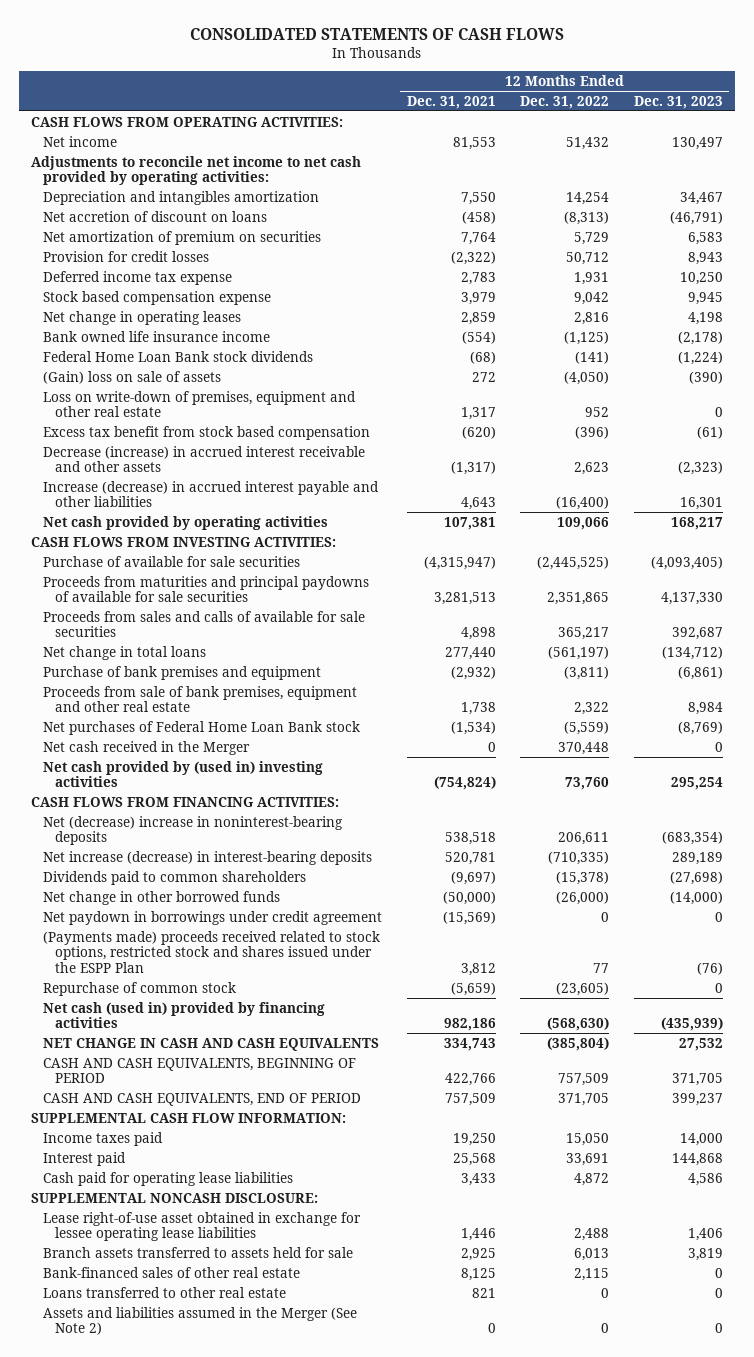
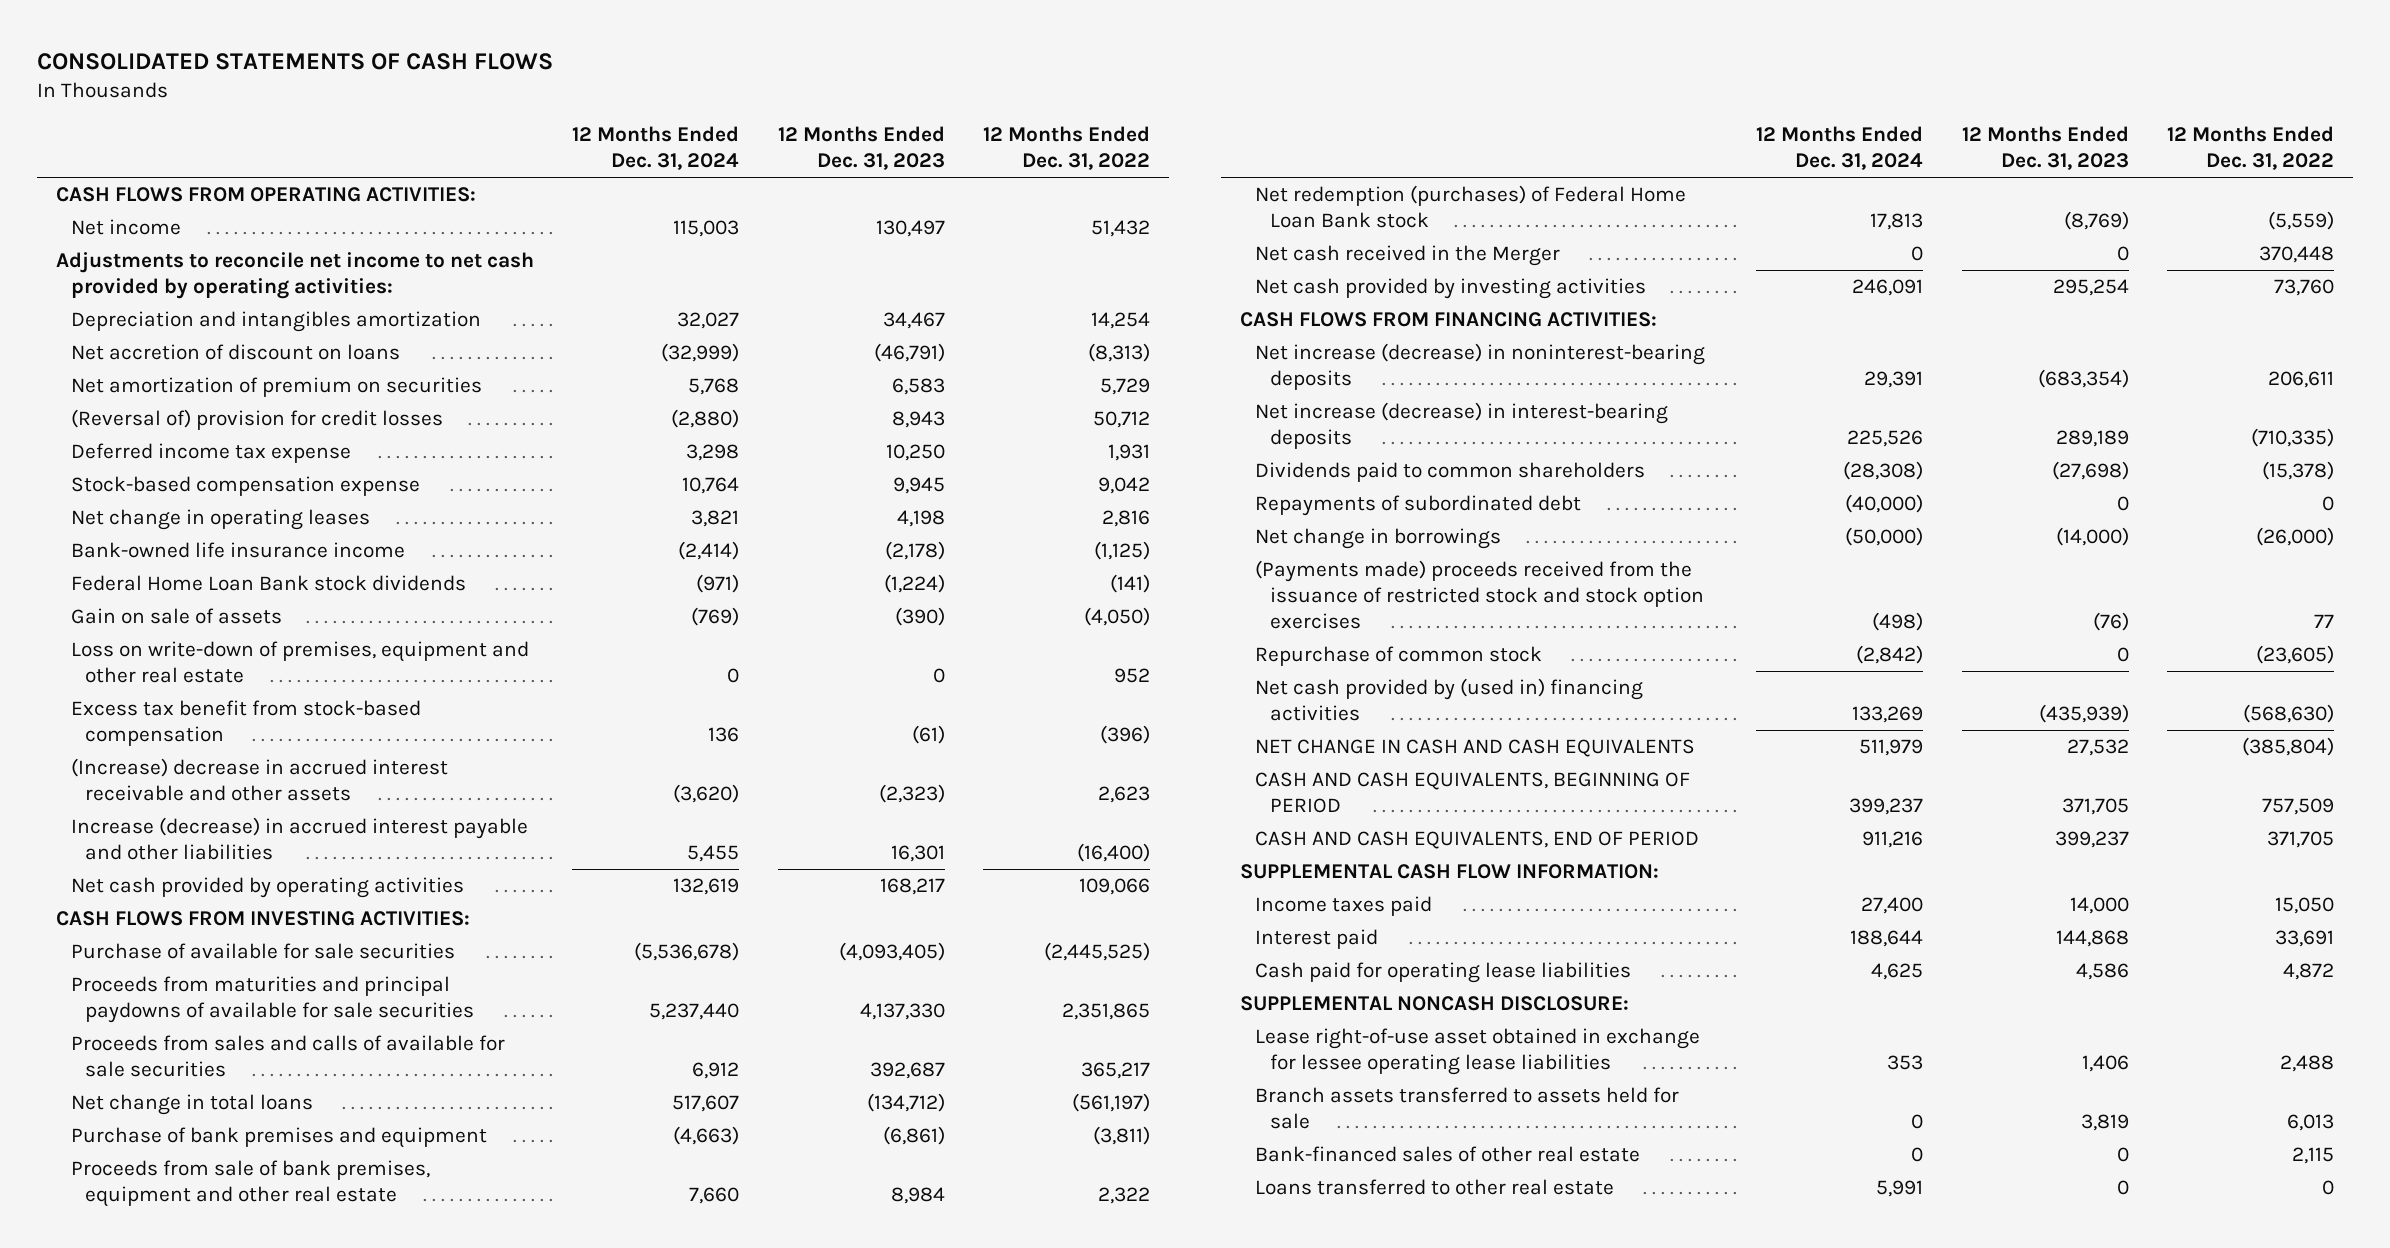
- | 12 Months Ended Dec. 31, 2021 | 12 Months Ended Dec. 31, 2022 | 12 Months Ended Dec. 31, 2023
+ | 12 Months Ended Dec. 31, 2024 | 12 Months Ended Dec. 31, 2023 | 12 Months Ended Dec. 31, 2022
- Provision for credit losses | (2,322) | 50,712 | 8,943
+ (Reversal of) provision for credit losses | (2,880) | 8,943 | 50,712
- Stock based compensation expense | 3,979 | 9,042 | 9,945
+ Stock-based compensation expense | 10,764 | 9,945 | 9,042
- Bank owned life insurance income | (554) | (1,125) | (2,178)
+ Bank-owned life insurance income | (2,414) | (2,178) | (1,125)
- (Gain) loss on sale of assets | 272 | (4,050) | (390)
+ Gain on sale of assets | (769) | (390) | (4,050)
- Excess tax benefit from stock based compensation | (620) | (396) | (61)
- Decrease (increase) in accrued interest receivable and other assets | (1,317) | 2,623 | (2,323)
+ Excess tax benefit from stock-based compensation | 136 | (61) | (396)
+ (Increase) decrease in accrued interest receivable and other assets | (3,620) | (2,323) | 2,623
- Net purchases of Federal Home Loan Bank stock | (1,534) | (5,559) | (8,769)
+ Net redemption (purchases) of Federal Home Loan Bank stock | 17,813 | (8,769) | (5,559)
- Net cash provided by (used in) investing activities | (754,824) | 73,760 | 295,254
+ Net cash provided by investing activities | 246,091 | 295,254 | 73,760
- Net (decrease) increase in noninterest-bearing deposits | 538,518 | 206,611 | (683,354)
+ Net increase (decrease) in noninterest-bearing deposits | 29,391 | (683,354) | 206,611
- Net change in other borrowed funds | (50,000) | (26,000) | (14,000)
- Net paydown in borrowings under credit agreement | (15,569) | 0 | 0
- (Payments made) proceeds received related to stock options, restricted stock and shares issued under the ESPP Plan | 3,812 | 77 | (76)
+ Repayments of subordinated debt | (40,000) | 0 | 0
+ Net change in borrowings | (50,000) | (14,000) | (26,000)
+ (Payments made) proceeds received from the issuance of restricted stock and stock option exercises | (498) | (76) | 77
- Net cash (used in) provided by financing activities | 982,186 | (568,630) | (435,939)
+ Net cash provided by (used in) financing activities | 133,269 | (435,939) | (568,630)
- Assets and liabilities assumed in the Merger (See Note 2) | 0 | 0 | 0

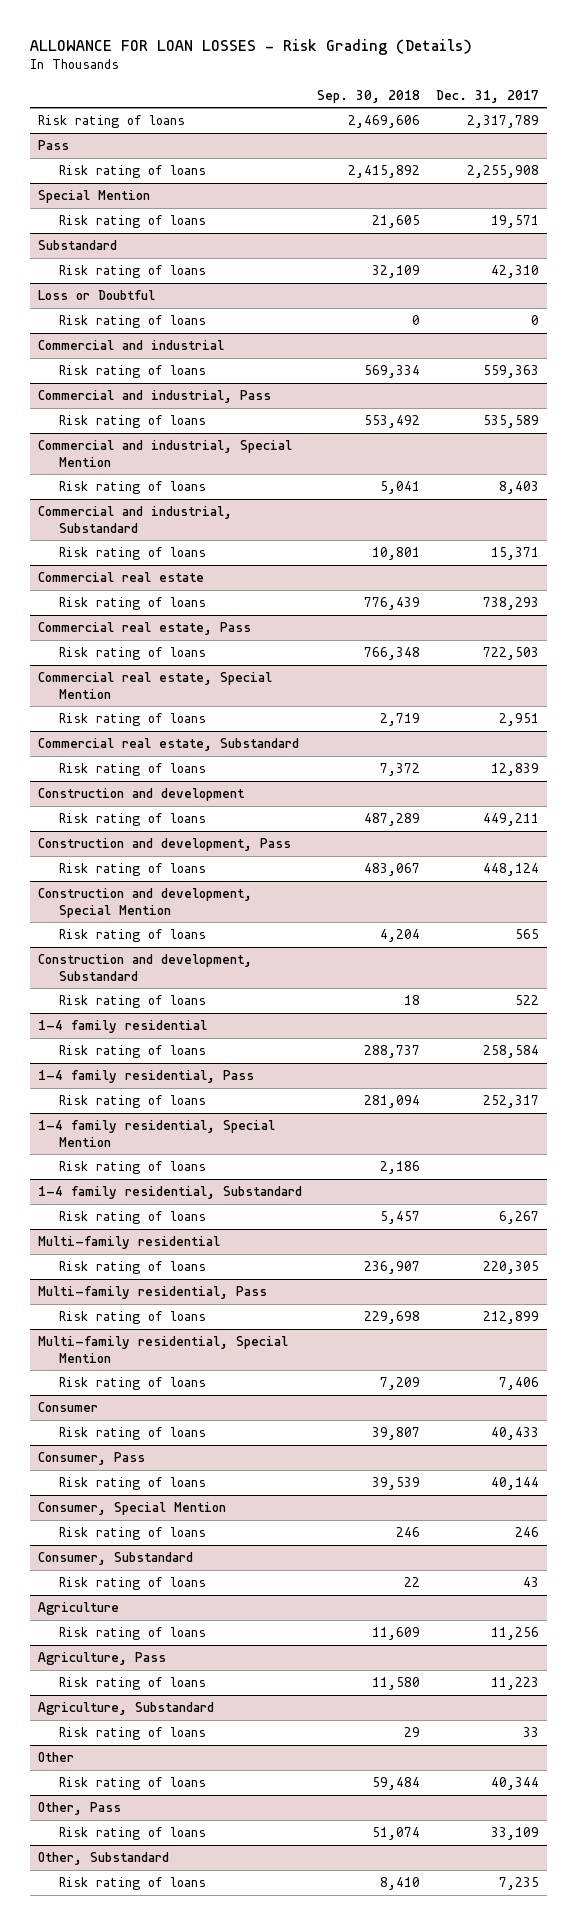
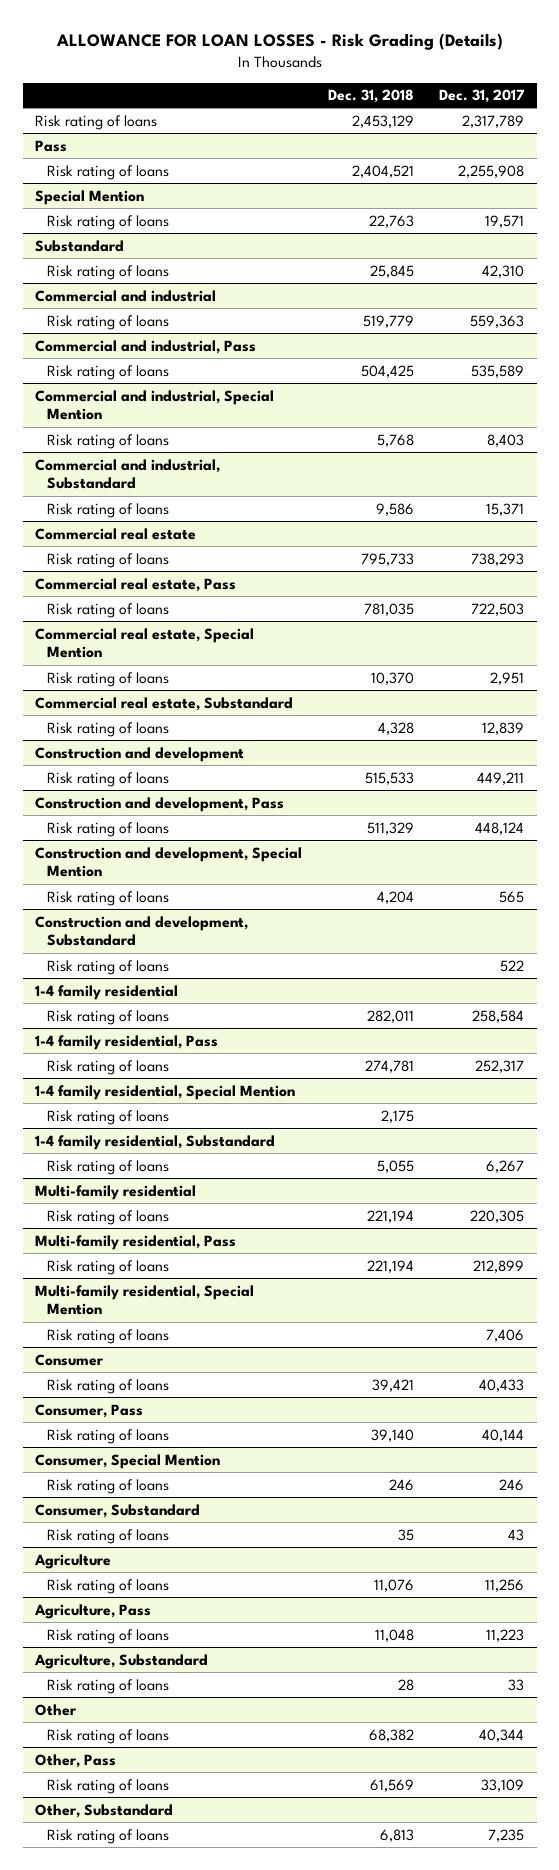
- | Sep. 30, 2018 | Dec. 31, 2017
+ | Dec. 31, 2018 | Dec. 31, 2017
- Loss or Doubtful
- Risk rating of loans | 0 | 0

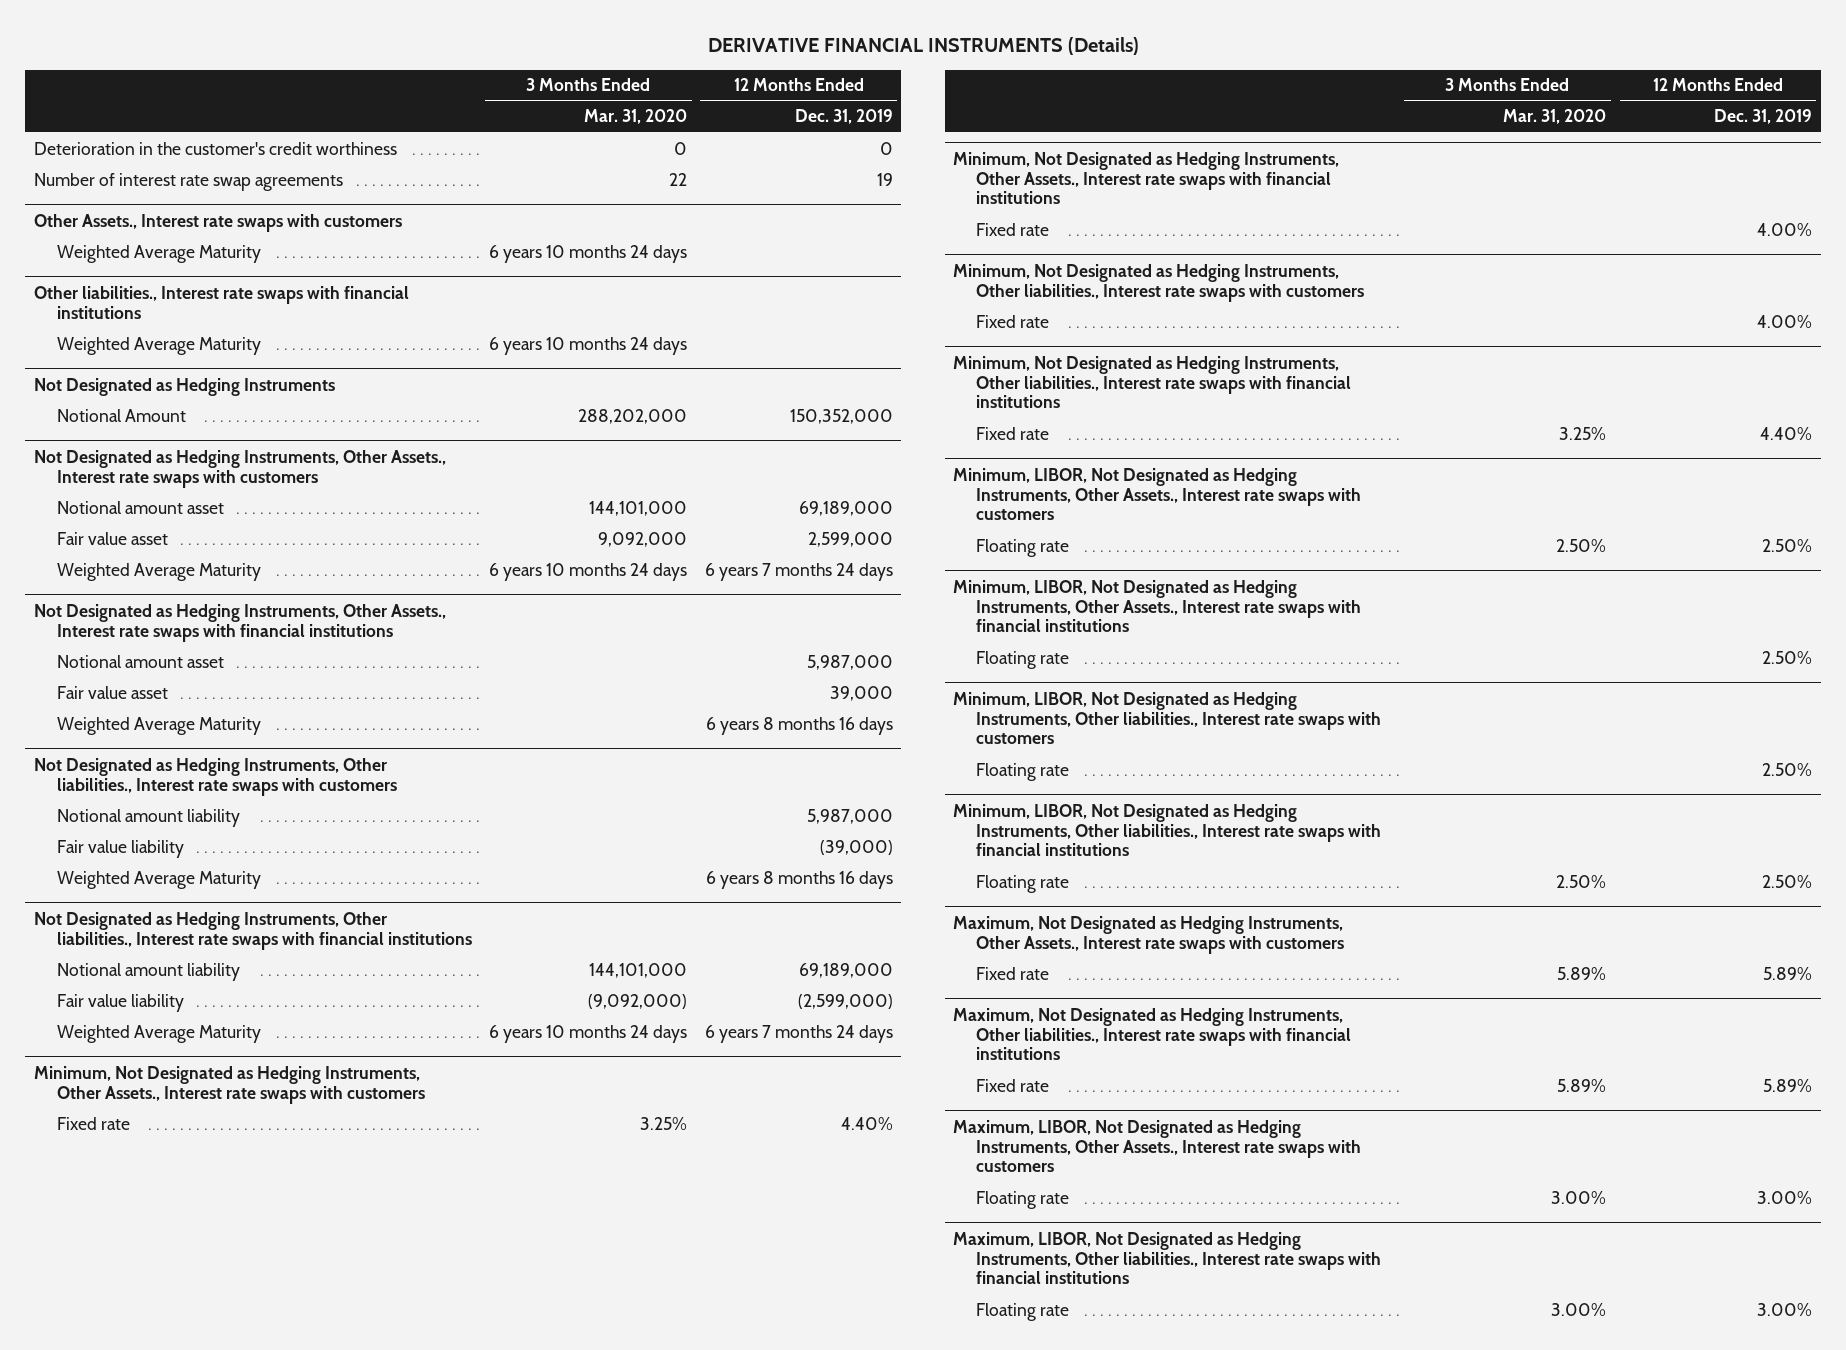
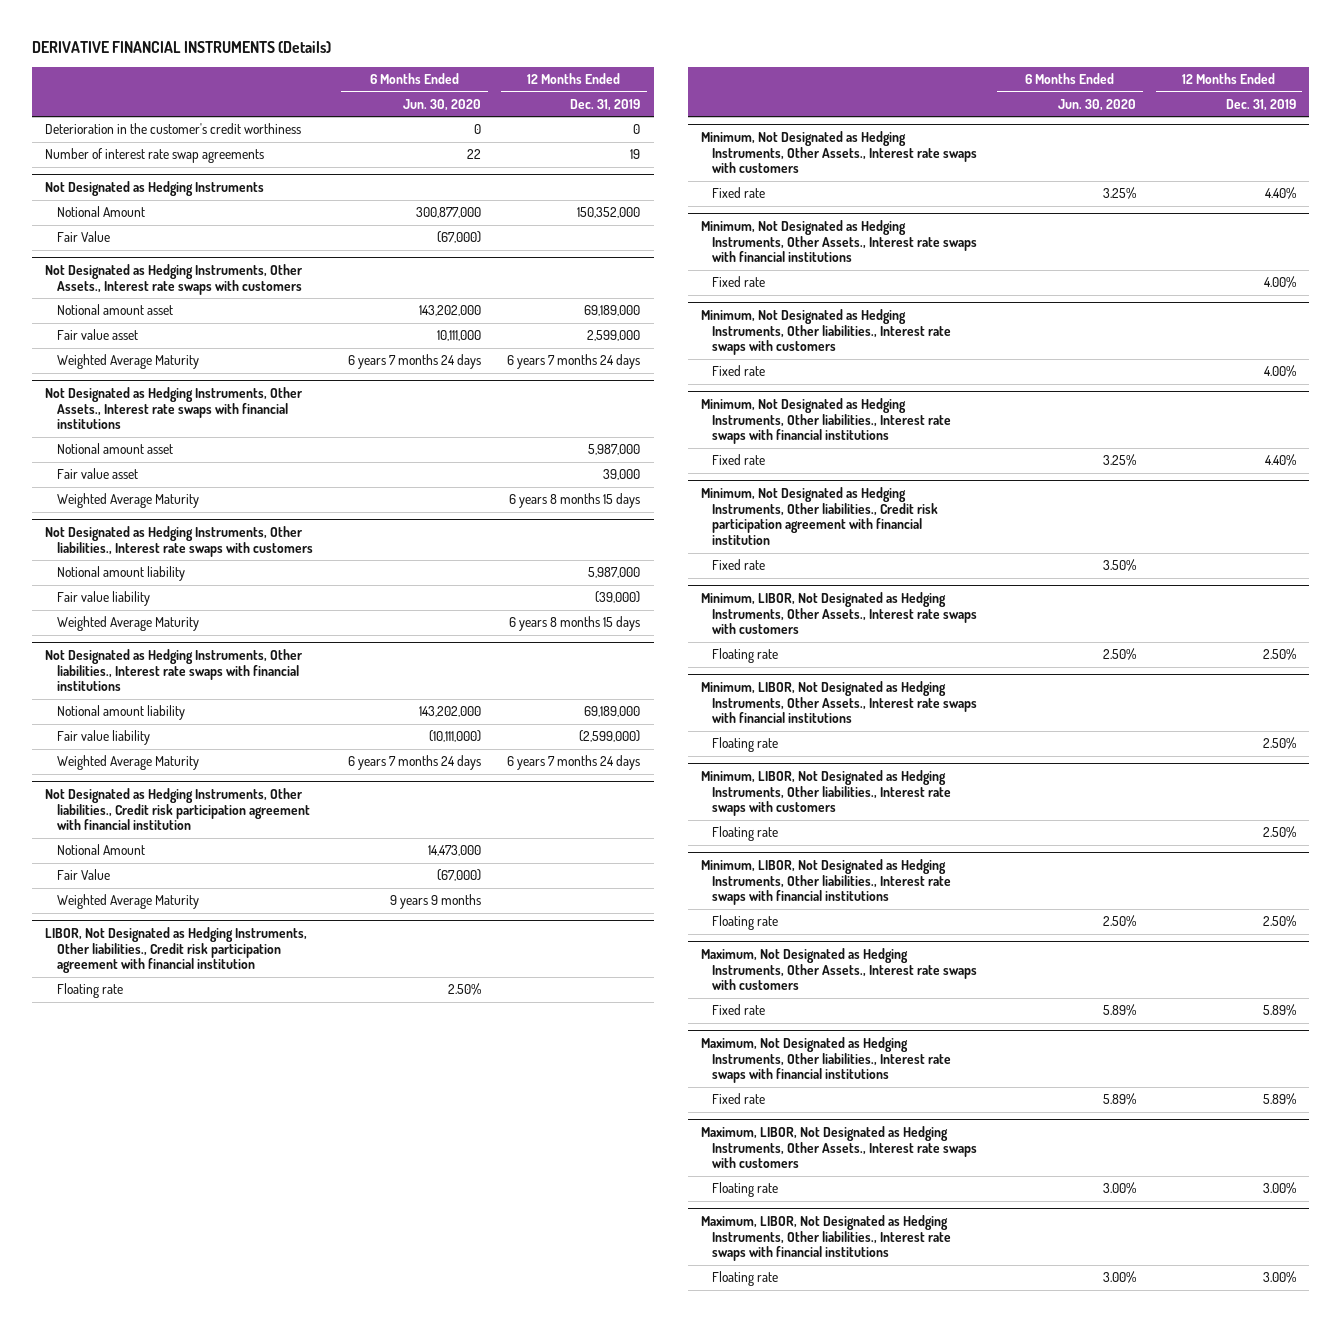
- | 3 Months Ended Mar. 31, 2020 | 12 Months Ended Dec. 31, 2019
+ | 6 Months Ended Jun. 30, 2020 | 12 Months Ended Dec. 31, 2019
- Other Assets., Interest rate swaps with customers
- Weighted Average Maturity | 6 years 10 months 24 days |
- Other liabilities., Interest rate swaps with financial institutions
- Weighted Average Maturity | 6 years 10 months 24 days |
@ Not Designated as Hedging Instruments
+ Fair Value | (67,000) |
@ Not Designated as Hedging Instruments, Other Assets., Interest rate swaps with financial institutions
- Weighted Average Maturity | | 6 years 8 months 16 days
+ Weighted Average Maturity | | 6 years 8 months 15 days
@ Not Designated as Hedging Instruments, Other liabilities., Interest rate swaps with customers
- Weighted Average Maturity | | 6 years 8 months 16 days
+ Weighted Average Maturity | | 6 years 8 months 15 days
+ Not Designated as Hedging Instruments, Other liabilities., Credit risk participation agreement with financial institution
+ Notional Amount | 14,473,000 |
+ Fair Value | (67,000) |
+ Weighted Average Maturity | 9 years 9 months |
+ LIBOR, Not Designated as Hedging Instruments, Other liabilities., Credit risk participation agreement with financial institution
+ Floating rate | 2.50% |
+ Minimum, Not Designated as Hedging Instruments, Other liabilities., Credit risk participation agreement with financial institution
+ Fixed rate | 3.50% |

